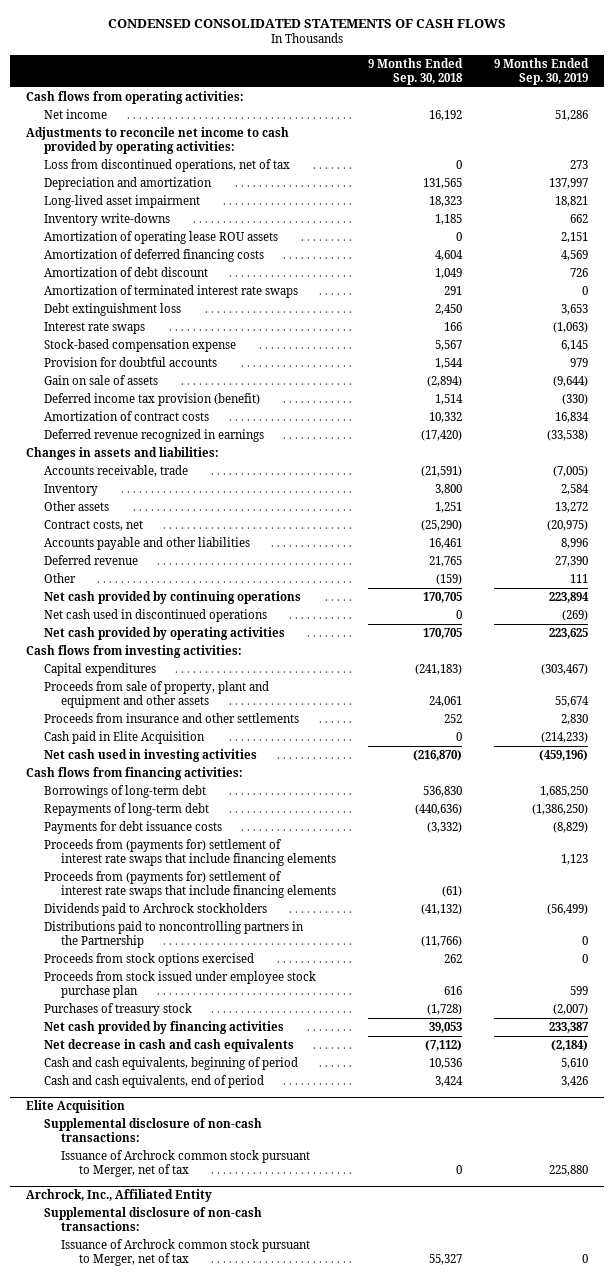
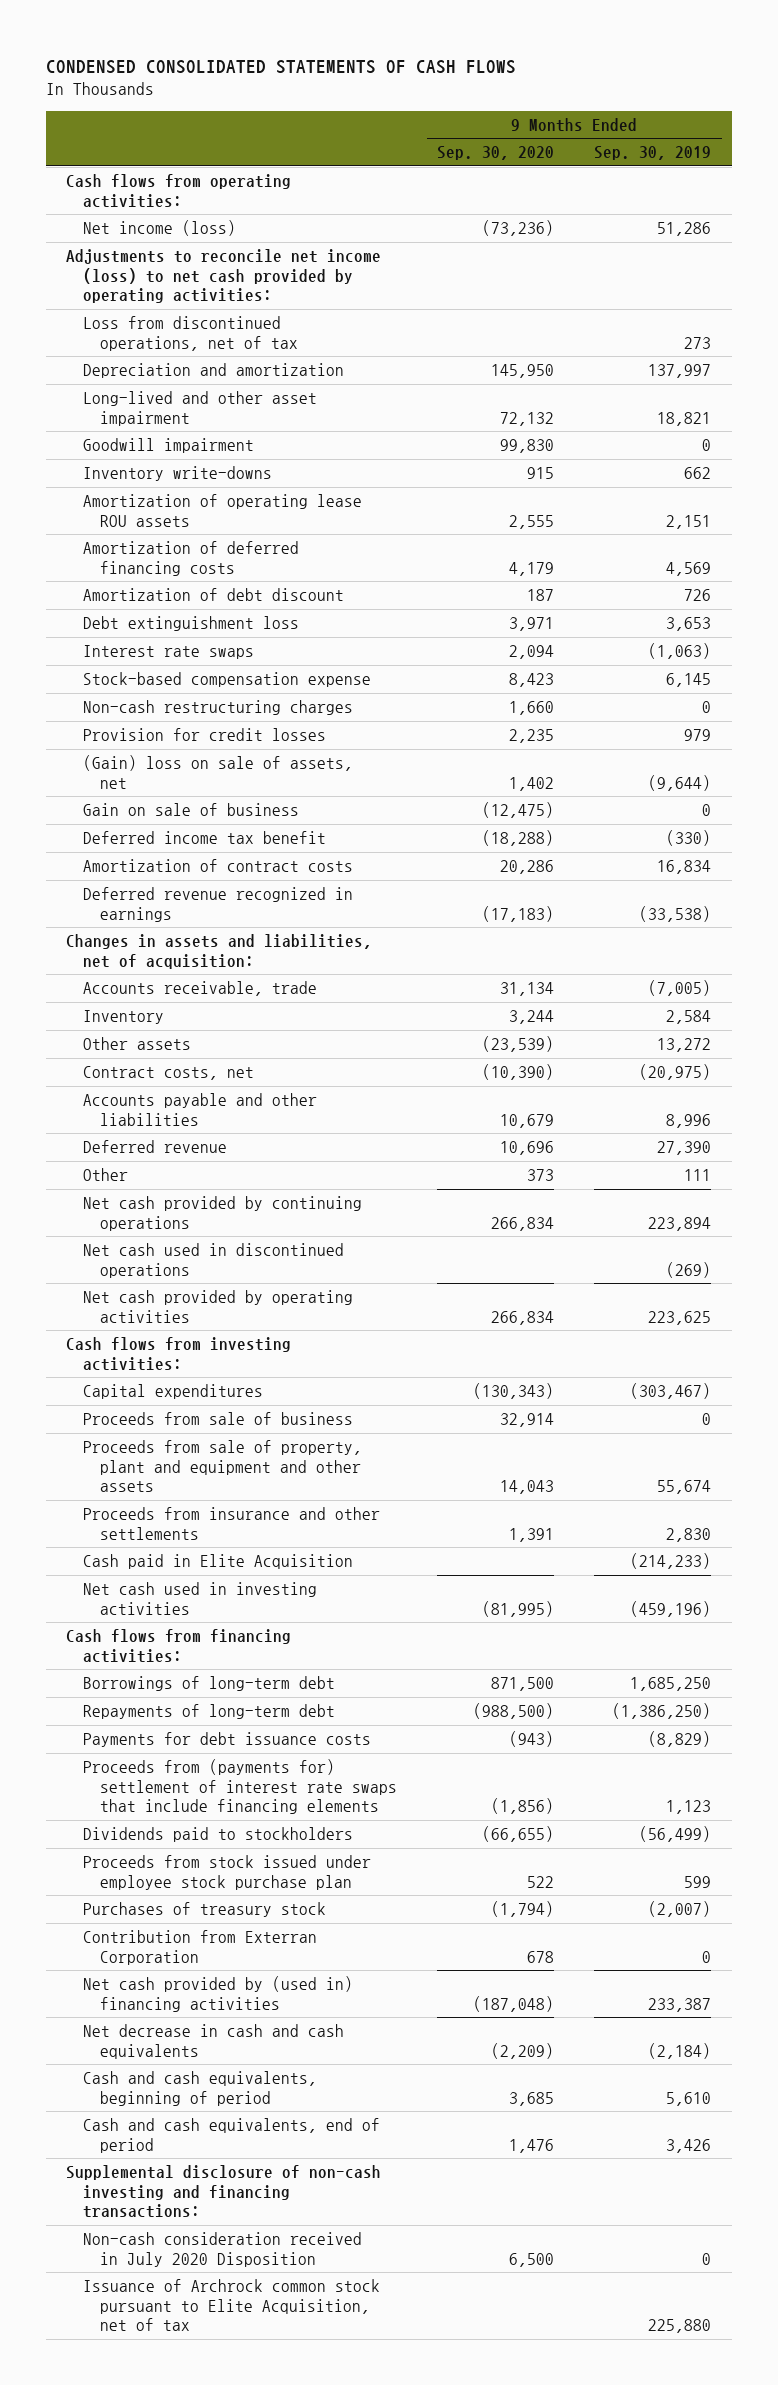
- | 9 Months Ended Sep. 30, 2018 | 9 Months Ended Sep. 30, 2019
+ | 9 Months Ended Sep. 30, 2020 | 9 Months Ended Sep. 30, 2019
- Net income | 16,192 | 51,286
- Adjustments to reconcile net income to cash provided by operating activities:
+ Net income (loss) | (73,236) | 51,286
+ Adjustments to reconcile net income (loss) to net cash provided by operating activities:
- Long-lived asset impairment | 18,323 | 18,821
+ Long-lived and other asset impairment | 72,132 | 18,821
+ Goodwill impairment | 99,830 | 0
- Amortization of terminated interest rate swaps | 291 | 0
- Provision for doubtful accounts | 1,544 | 979
- Gain on sale of assets | (2,894) | (9,644)
- Deferred income tax provision (benefit) | 1,514 | (330)
+ Non-cash restructuring charges | 1,660 | 0
+ Provision for credit losses | 2,235 | 979
+ (Gain) loss on sale of assets, net | 1,402 | (9,644)
+ Gain on sale of business | (12,475) | 0
+ Deferred income tax benefit | (18,288) | (330)
- Changes in assets and liabilities:
+ Changes in assets and liabilities, net of acquisition:
+ Proceeds from sale of business | 32,914 | 0
- Proceeds from (payments for) settlement of interest rate swaps that include financing elements | (61) |
- Dividends paid to Archrock stockholders | (41,132) | (56,499)
- Distributions paid to noncontrolling partners in the Partnership | (11,766) | 0
- Proceeds from stock options exercised | 262 | 0
+ Dividends paid to stockholders | (66,655) | (56,499)
- Net cash provided by financing activities | 39,053 | 233,387
+ Contribution from Exterran Corporation | 678 | 0
+ Net cash provided by (used in) financing activities | (187,048) | 233,387
- Elite Acquisition
- Supplemental disclosure of non-cash transactions:
- Issuance of Archrock common stock pursuant to Merger, net of tax | 0 | 225,880
- Archrock, Inc., Affiliated Entity
- Supplemental disclosure of non-cash transactions:
- Issuance of Archrock common stock pursuant to Merger, net of tax | 55,327 | 0
+ Supplemental disclosure of non-cash investing and financing transactions:
+ Non-cash consideration received in July 2020 Disposition | 6,500 | 0
+ Issuance of Archrock common stock pursuant to Elite Acquisition, net of tax | | 225,880

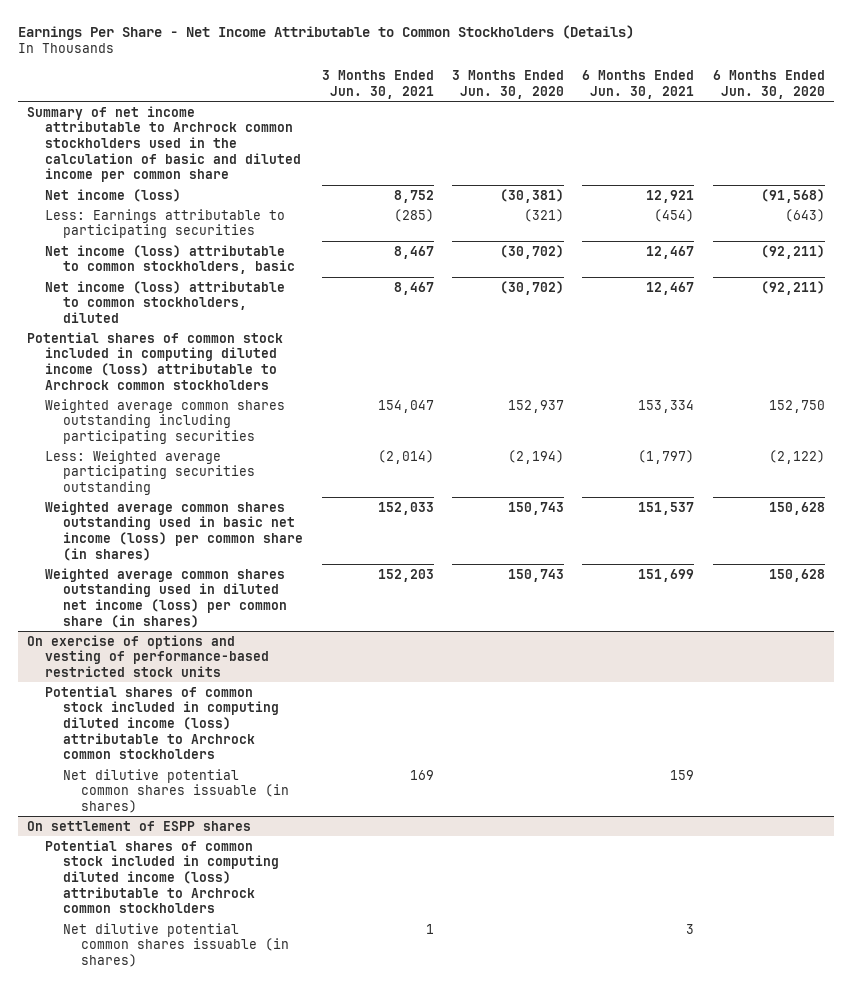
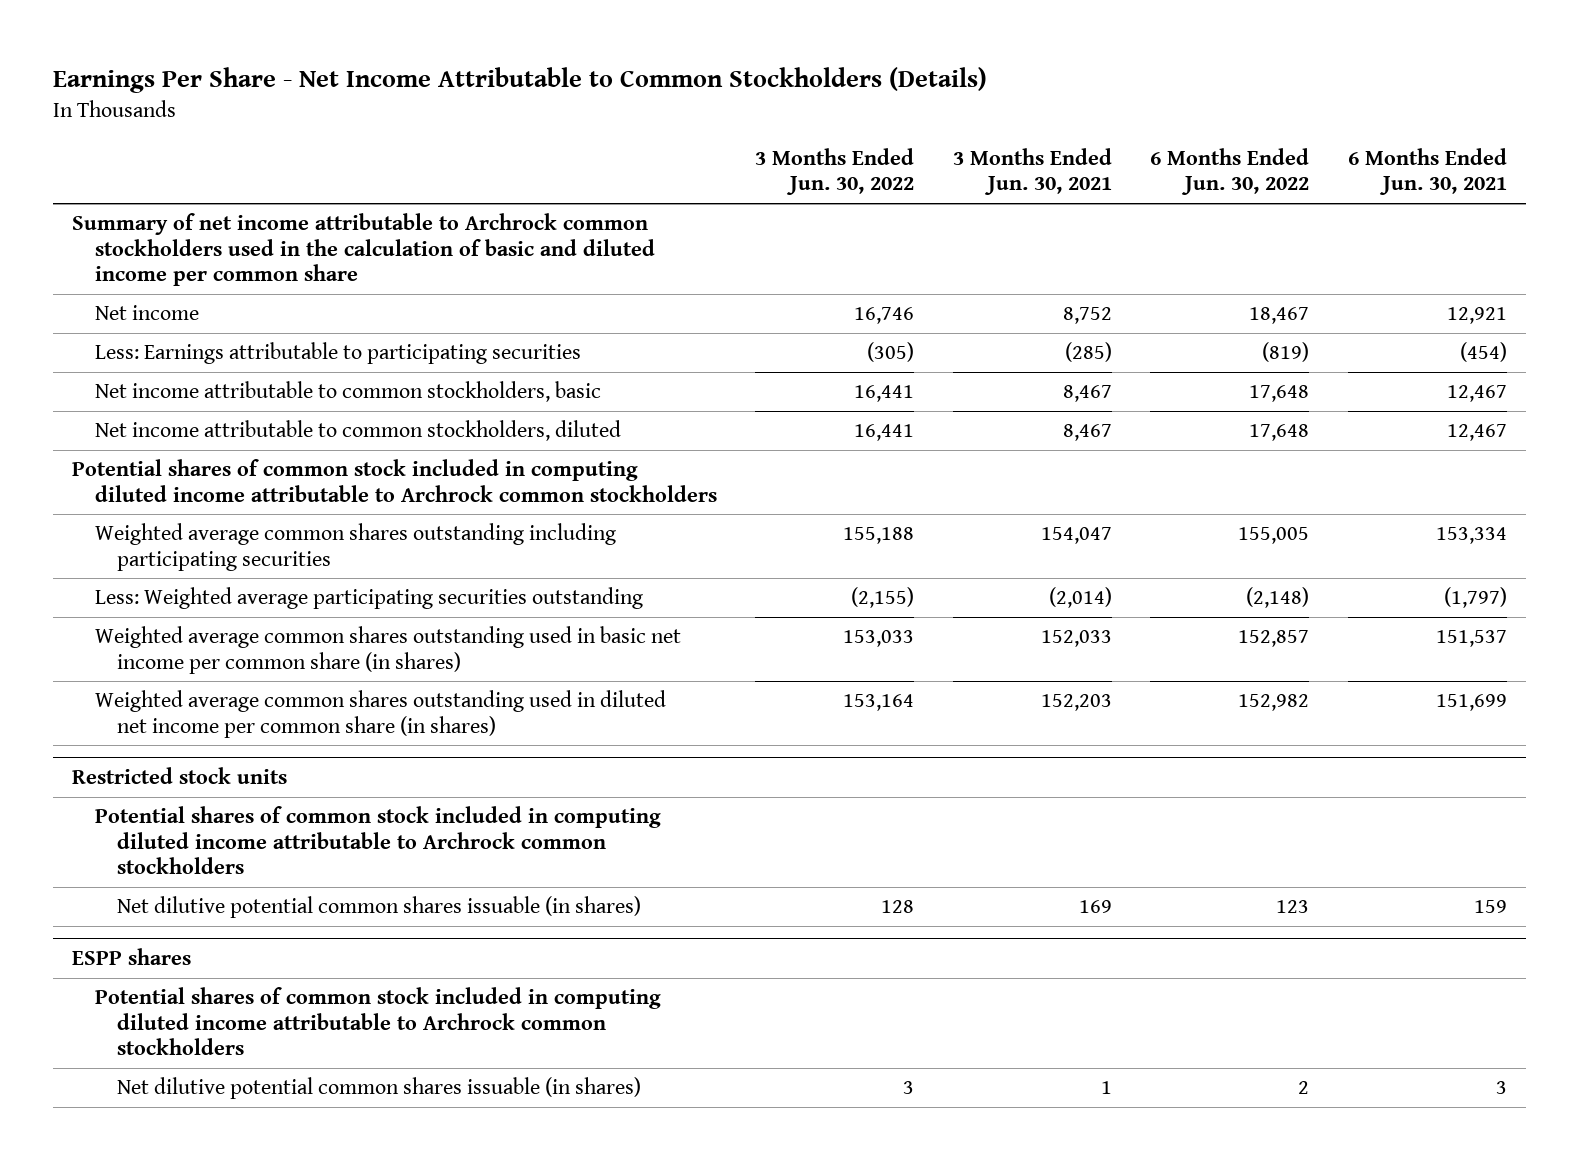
- | 3 Months Ended Jun. 30, 2021 | 3 Months Ended Jun. 30, 2020 | 6 Months Ended Jun. 30, 2021 | 6 Months Ended Jun. 30, 2020
+ | 3 Months Ended Jun. 30, 2022 | 3 Months Ended Jun. 30, 2021 | 6 Months Ended Jun. 30, 2022 | 6 Months Ended Jun. 30, 2021
- Net income (loss) | 8,752 | (30,381) | 12,921 | (91,568)
+ Net income | 16,746 | 8,752 | 18,467 | 12,921
- Net income (loss) attributable to common stockholders, basic | 8,467 | (30,702) | 12,467 | (92,211)
- Net income (loss) attributable to common stockholders, diluted | 8,467 | (30,702) | 12,467 | (92,211)
- Potential shares of common stock included in computing diluted income (loss) attributable to Archrock common stockholders
+ Net income attributable to common stockholders, basic | 16,441 | 8,467 | 17,648 | 12,467
+ Net income attributable to common stockholders, diluted | 16,441 | 8,467 | 17,648 | 12,467
+ Potential shares of common stock included in computing diluted income attributable to Archrock common stockholders
- Weighted average common shares outstanding used in basic net income (loss) per common share (in shares) | 152,033 | 150,743 | 151,537 | 150,628
- Weighted average common shares outstanding used in diluted net income (loss) per common share (in shares) | 152,203 | 150,743 | 151,699 | 150,628
- On exercise of options and vesting of performance-based restricted stock units
- Potential shares of common stock included in computing diluted income (loss) attributable to Archrock common stockholders
+ Weighted average common shares outstanding used in basic net income per common share (in shares) | 153,033 | 152,033 | 152,857 | 151,537
+ Weighted average common shares outstanding used in diluted net income per common share (in shares) | 153,164 | 152,203 | 152,982 | 151,699
+ Restricted stock units
+ Potential shares of common stock included in computing diluted income attributable to Archrock common stockholders
- On settlement of ESPP shares
- Potential shares of common stock included in computing diluted income (loss) attributable to Archrock common stockholders
+ ESPP shares
+ Potential shares of common stock included in computing diluted income attributable to Archrock common stockholders

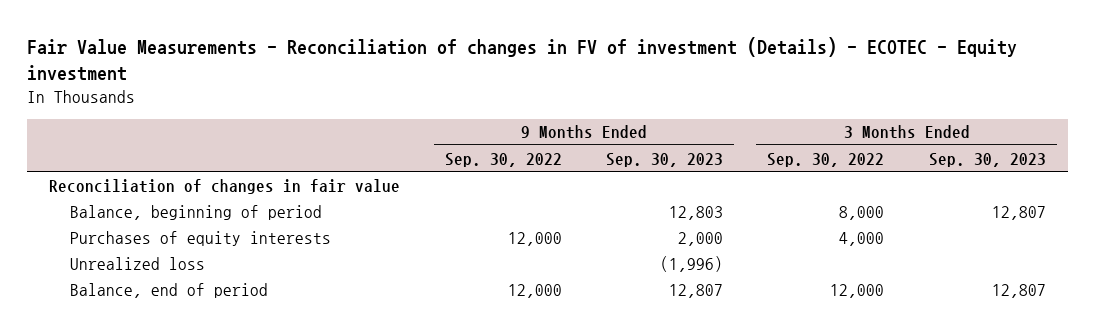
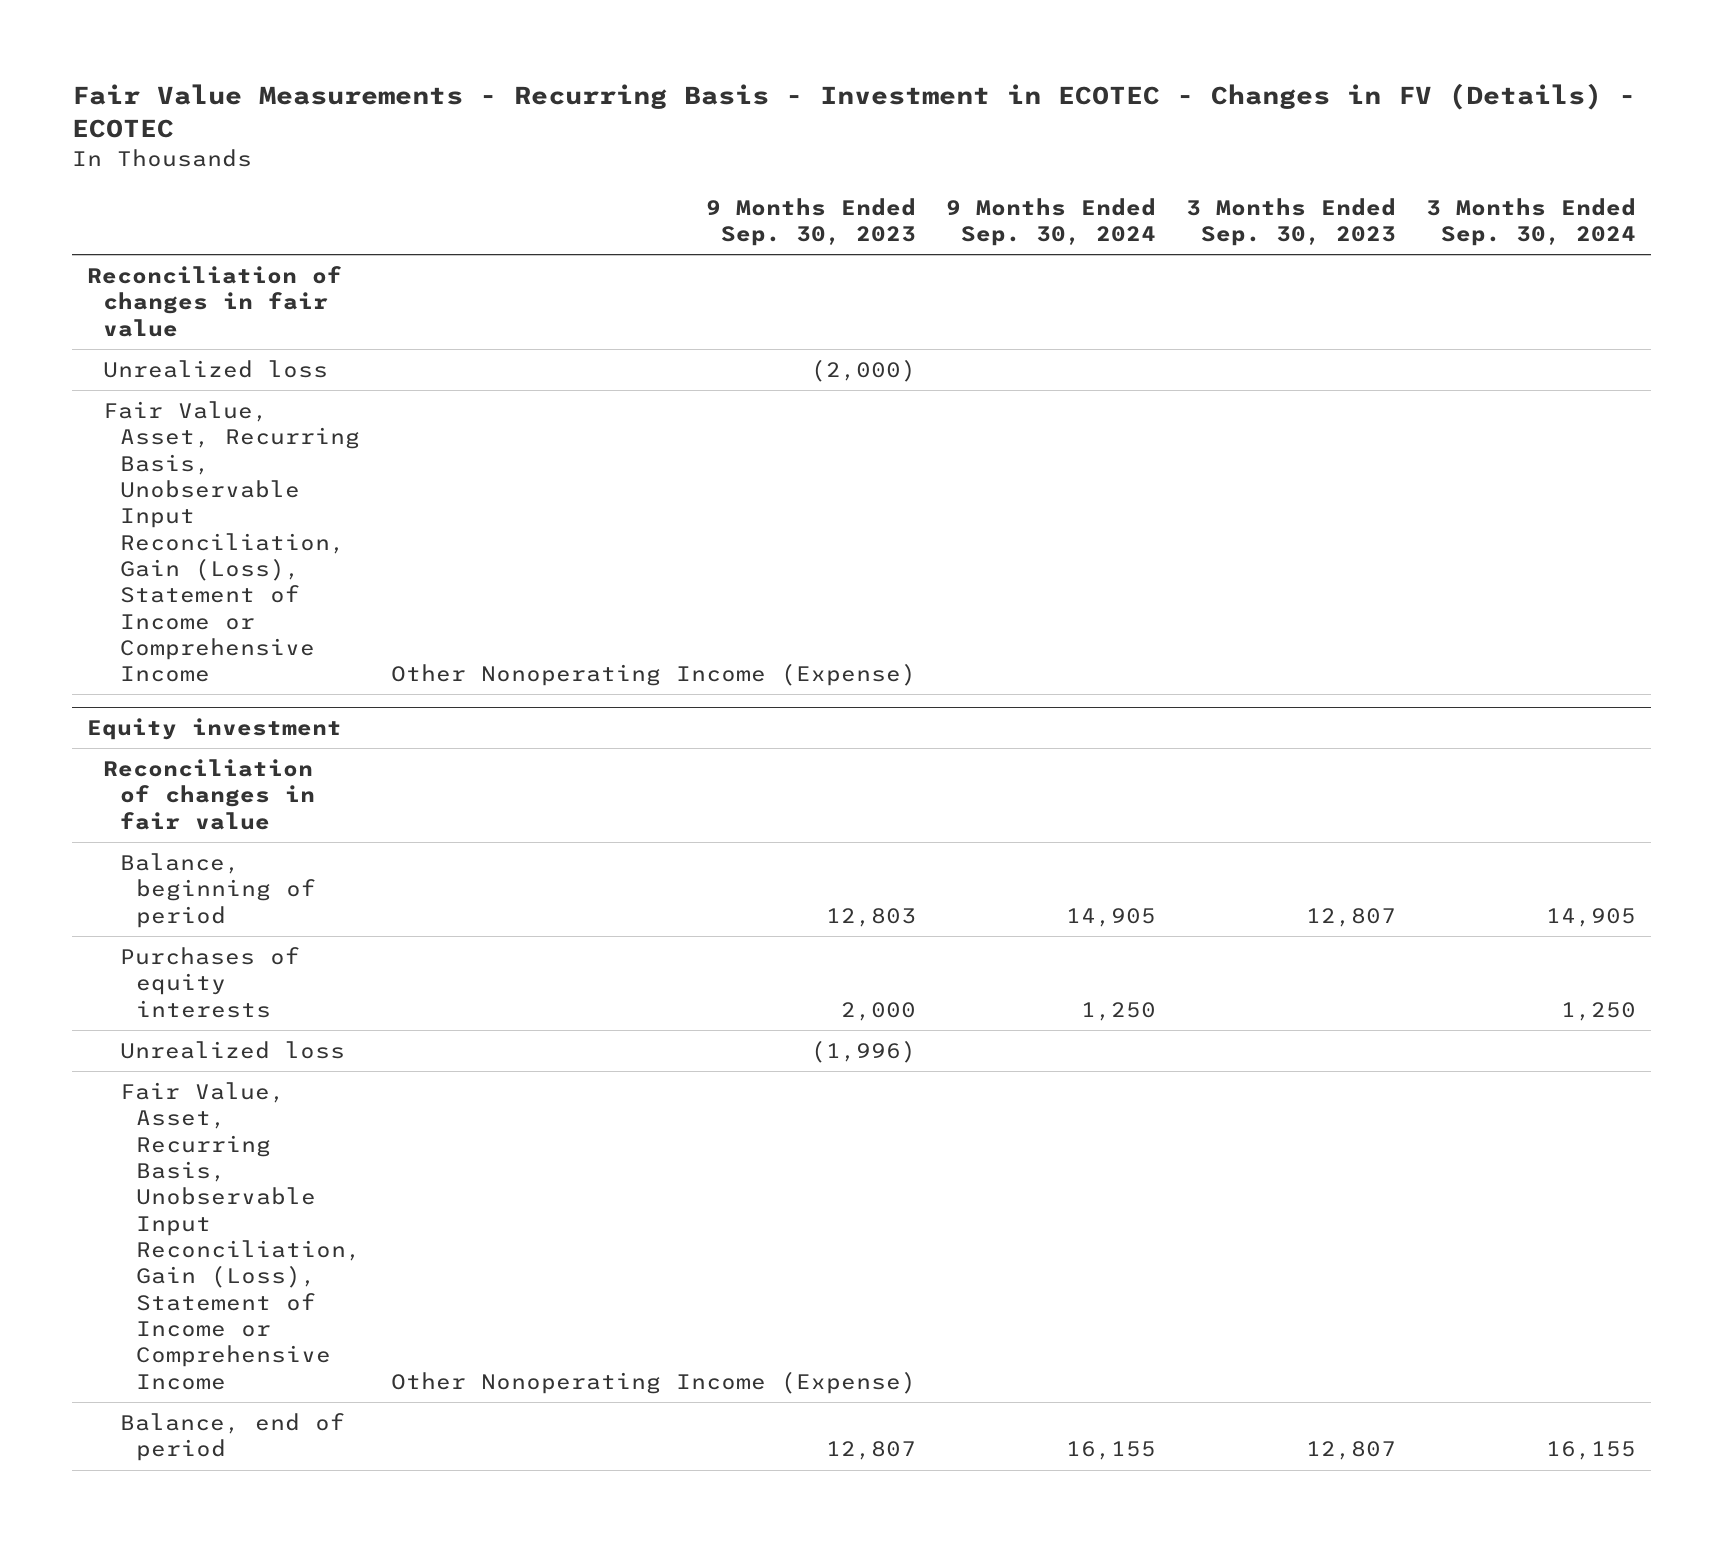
- Fair Value Measurements - Reconciliation of changes in FV of investment (Details) - ECOTEC - Equity investment
+ Fair Value Measurements - Recurring Basis - Investment in ECOTEC - Changes in FV (Details) - ECOTEC
- | 9 Months Ended Sep. 30, 2022 | 9 Months Ended Sep. 30, 2023 | 3 Months Ended Sep. 30, 2022 | 3 Months Ended Sep. 30, 2023
+ | 9 Months Ended Sep. 30, 2023 | 9 Months Ended Sep. 30, 2024 | 3 Months Ended Sep. 30, 2023 | 3 Months Ended Sep. 30, 2024
+ Unrealized loss | (2,000) | | |
+ Fair Value, Asset, Recurring Basis, Unobservable Input Reconciliation, Gain (Loss), Statement of Income or Comprehensive Income | Other Nonoperating Income (Expense) | | |
+ Equity investment
+ Reconciliation of changes in fair value
+ Fair Value, Asset, Recurring Basis, Unobservable Input Reconciliation, Gain (Loss), Statement of Income or Comprehensive Income | Other Nonoperating Income (Expense) | | |

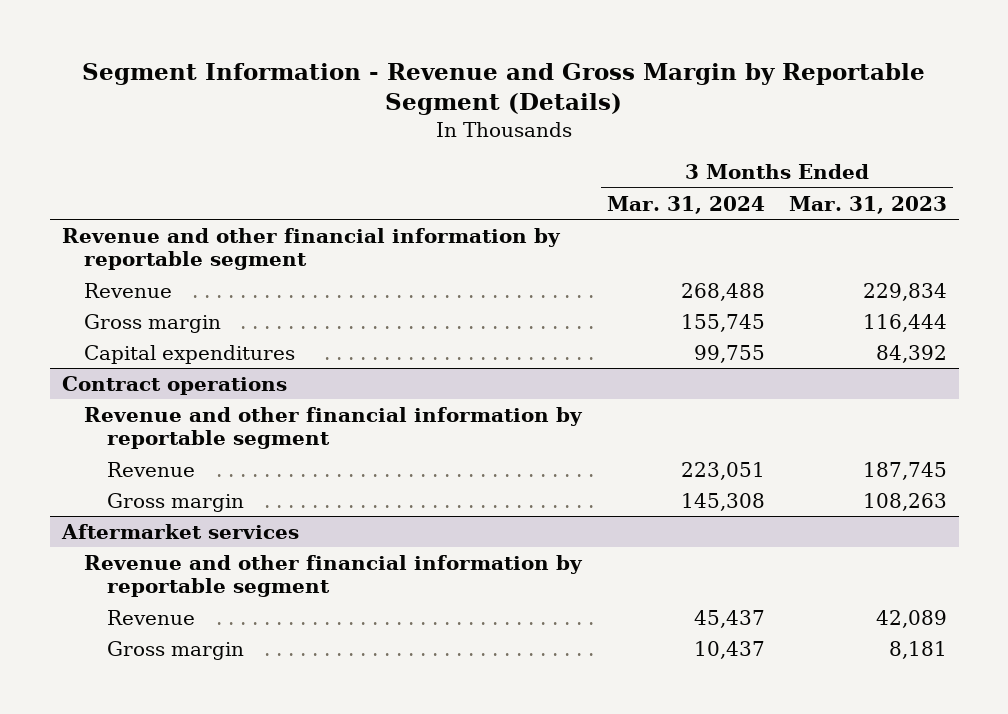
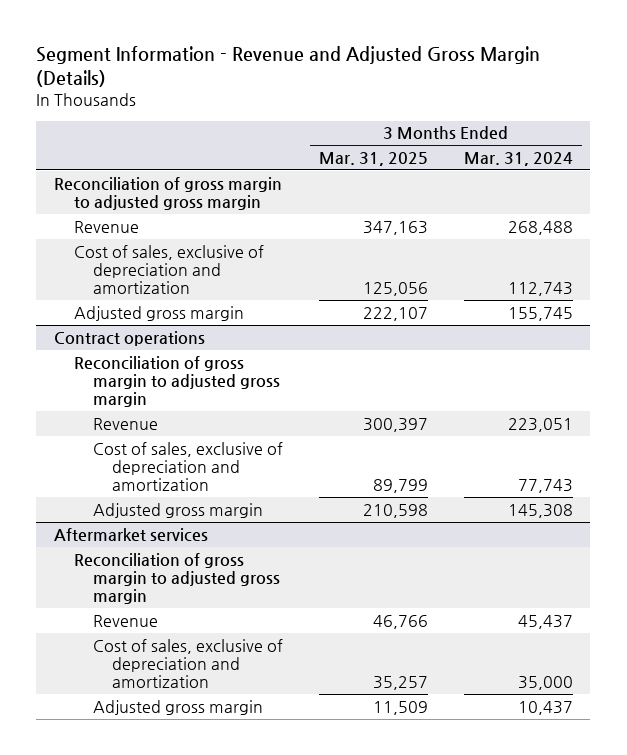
- Segment Information - Revenue and Gross Margin by Reportable Segment (Details)
+ Segment Information - Revenue and Adjusted Gross Margin (Details)
- | 3 Months Ended Mar. 31, 2024 | 3 Months Ended Mar. 31, 2023
+ | 3 Months Ended Mar. 31, 2025 | 3 Months Ended Mar. 31, 2024
- Revenue and other financial information by reportable segment
+ Reconciliation of gross margin to adjusted gross margin
- Gross margin | 155,745 | 116,444
- Capital expenditures | 99,755 | 84,392
+ Cost of sales, exclusive of depreciation and amortization | 125,056 | 112,743
+ Adjusted gross margin | 222,107 | 155,745
@ Contract operations
- Revenue and other financial information by reportable segment
+ Reconciliation of gross margin to adjusted gross margin
- Gross margin | 145,308 | 108,263
+ Cost of sales, exclusive of depreciation and amortization | 89,799 | 77,743
+ Adjusted gross margin | 210,598 | 145,308
@ Aftermarket services
- Revenue and other financial information by reportable segment
+ Reconciliation of gross margin to adjusted gross margin
- Gross margin | 10,437 | 8,181
+ Cost of sales, exclusive of depreciation and amortization | 35,257 | 35,000
+ Adjusted gross margin | 11,509 | 10,437

